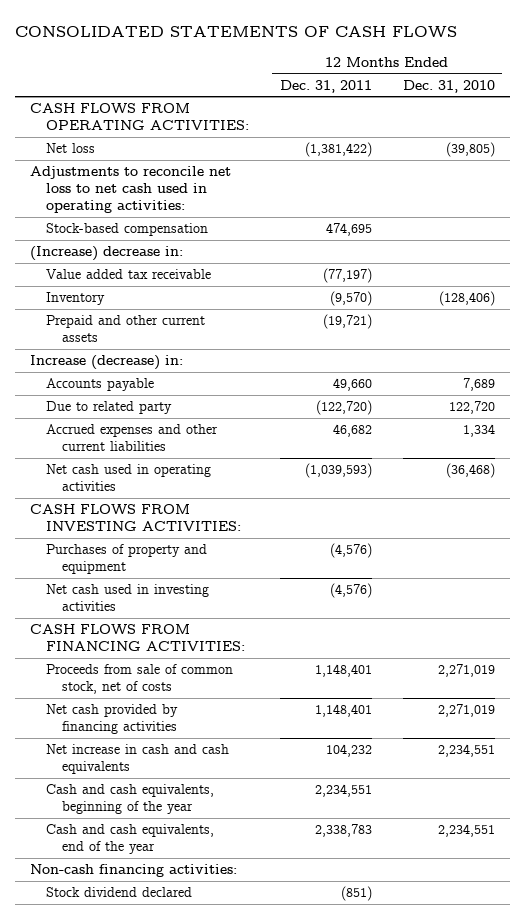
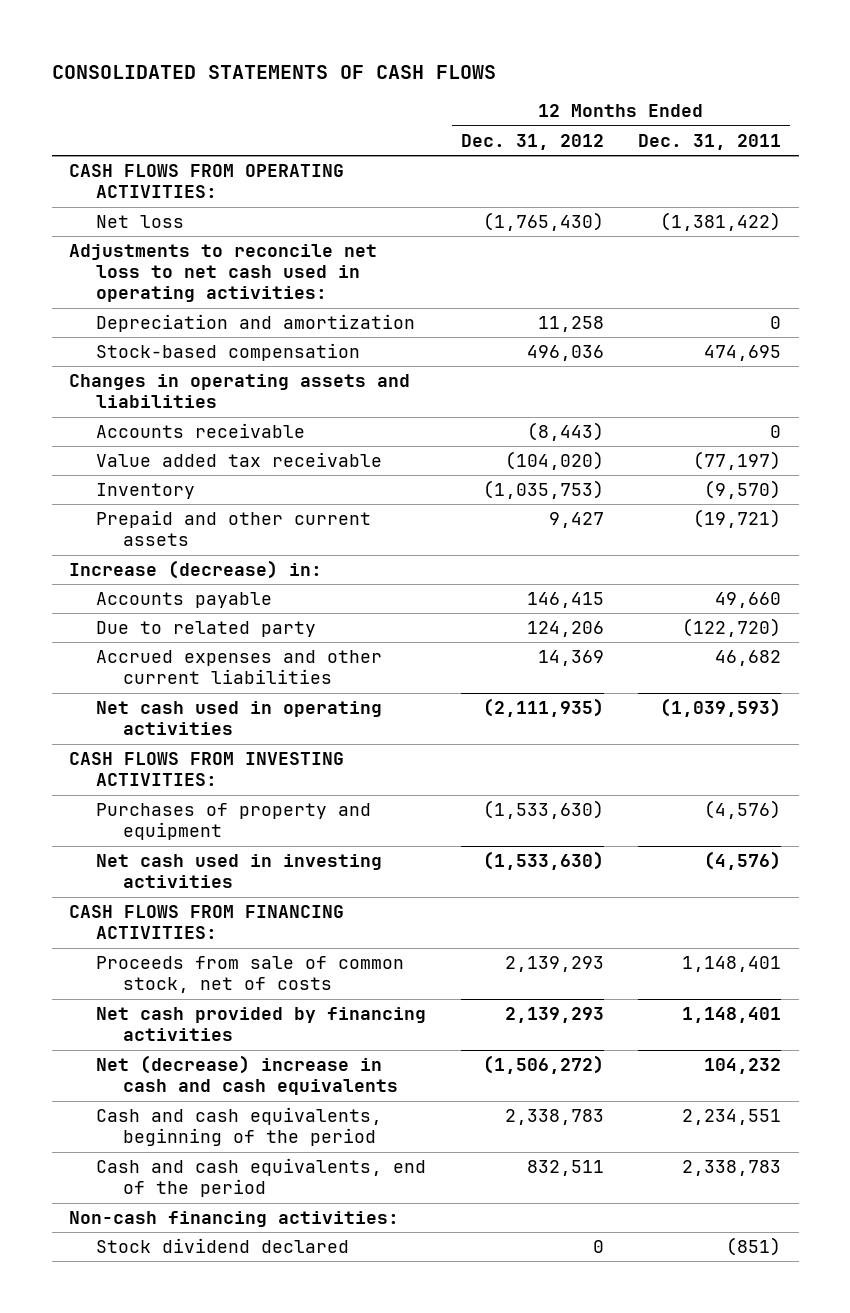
- | 12 Months Ended Dec. 31, 2011 | 12 Months Ended Dec. 31, 2010
+ | 12 Months Ended Dec. 31, 2012 | 12 Months Ended Dec. 31, 2011
+ Depreciation and amortization | 11,258 | 0
- (Increase) decrease in:
+ Changes in operating assets and liabilities
+ Accounts receivable | (8,443) | 0
- Net increase in cash and cash equivalents | 104,232 | 2,234,551
- Cash and cash equivalents, beginning of the year | 2,234,551 |
- Cash and cash equivalents, end of the year | 2,338,783 | 2,234,551
+ Net (decrease) increase in cash and cash equivalents | (1,506,272) | 104,232
+ Cash and cash equivalents, beginning of the period | 2,338,783 | 2,234,551
+ Cash and cash equivalents, end of the period | 832,511 | 2,338,783

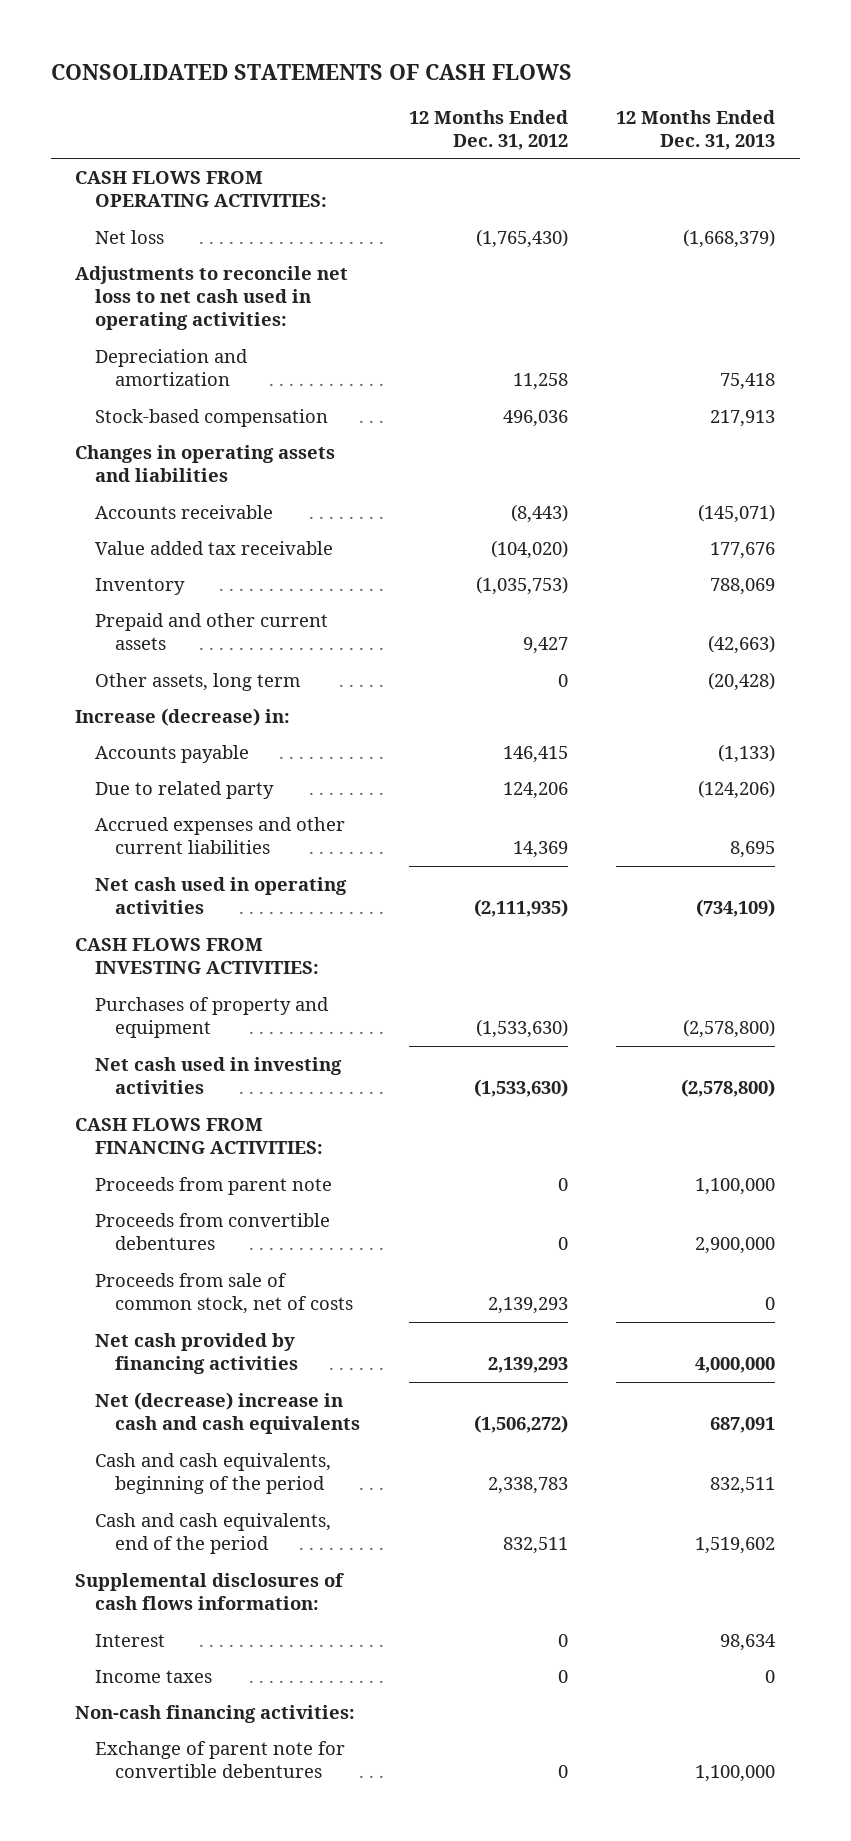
- | 12 Months Ended Dec. 31, 2012 | 12 Months Ended Dec. 31, 2011
+ | 12 Months Ended Dec. 31, 2012 | 12 Months Ended Dec. 31, 2013
+ Other assets, long term | 0 | (20,428)
+ Proceeds from parent note | 0 | 1,100,000
+ Proceeds from convertible debentures | 0 | 2,900,000
+ Supplemental disclosures of cash flows information:
+ Interest | 0 | 98,634
+ Income taxes | 0 | 0
- Stock dividend declared | 0 | (851)
+ Exchange of parent note for convertible debentures | 0 | 1,100,000

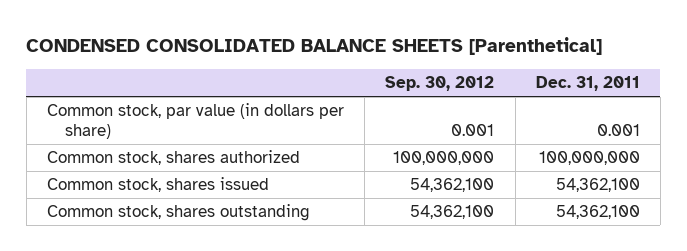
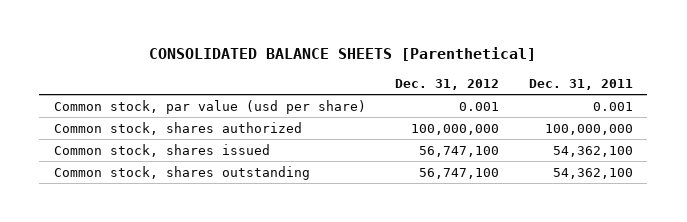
- CONDENSED CONSOLIDATED BALANCE SHEETS [Parenthetical]
+ CONSOLIDATED BALANCE SHEETS [Parenthetical]
- | Sep. 30, 2012 | Dec. 31, 2011
+ | Dec. 31, 2012 | Dec. 31, 2011
- Common stock, par value (in dollars per share) | 0.001 | 0.001
+ Common stock, par value (usd per share) | 0.001 | 0.001

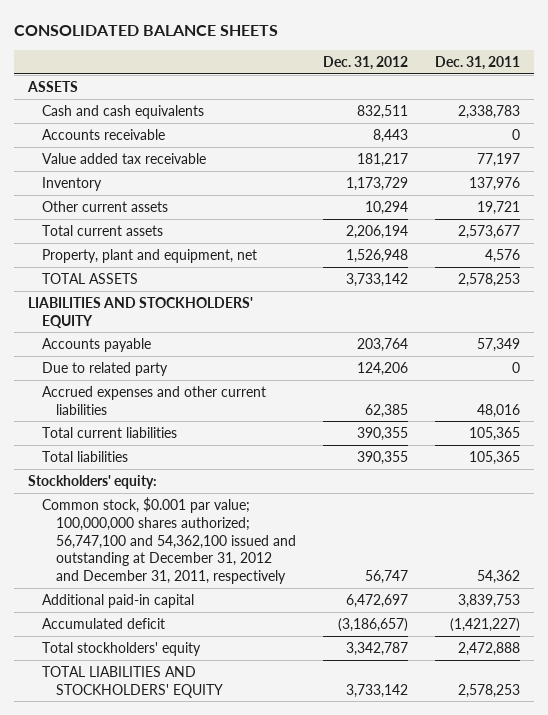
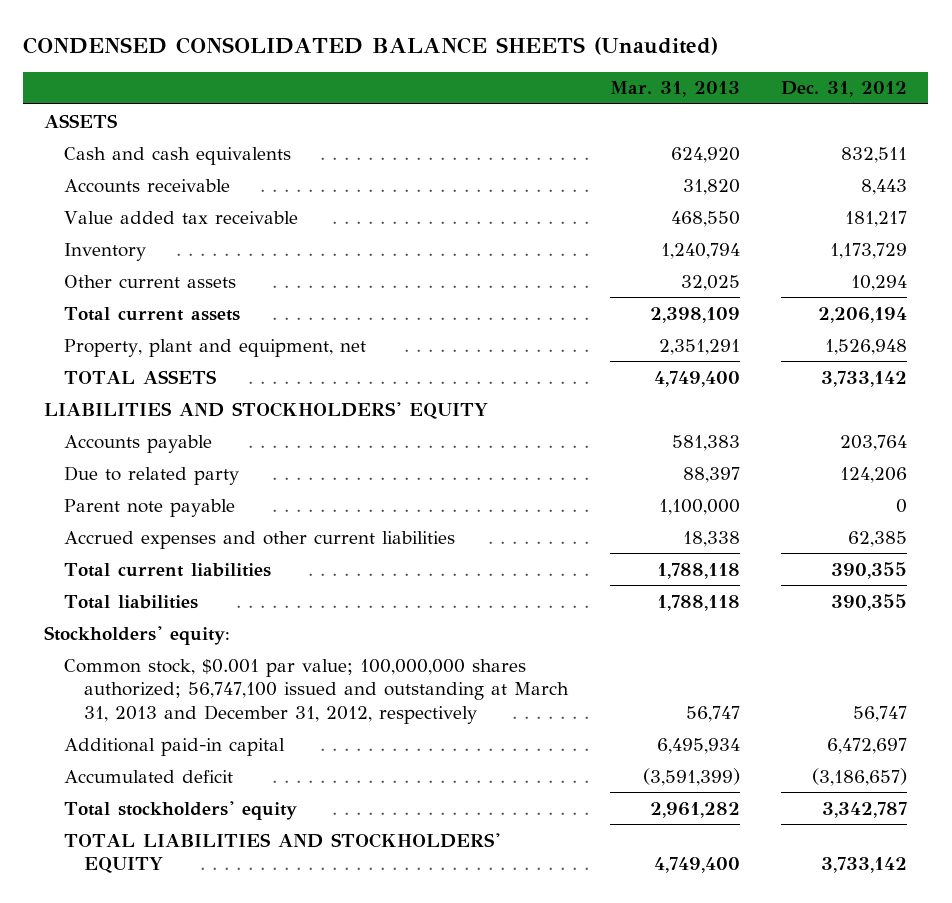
- CONSOLIDATED BALANCE SHEETS
+ CONDENSED CONSOLIDATED BALANCE SHEETS (Unaudited)
- | Dec. 31, 2012 | Dec. 31, 2011
+ | Mar. 31, 2013 | Dec. 31, 2012
+ Parent note payable | 1,100,000 | 0
- Common stock, $0.001 par value; 100,000,000 shares authorized; 56,747,100 and 54,362,100 issued and outstanding at December 31, 2012 and December 31, 2011, respectively | 56,747 | 54,362
+ Common stock, $0.001 par value; 100,000,000 shares authorized; 56,747,100 issued and outstanding at March 31, 2013 and December 31, 2012, respectively | 56,747 | 56,747

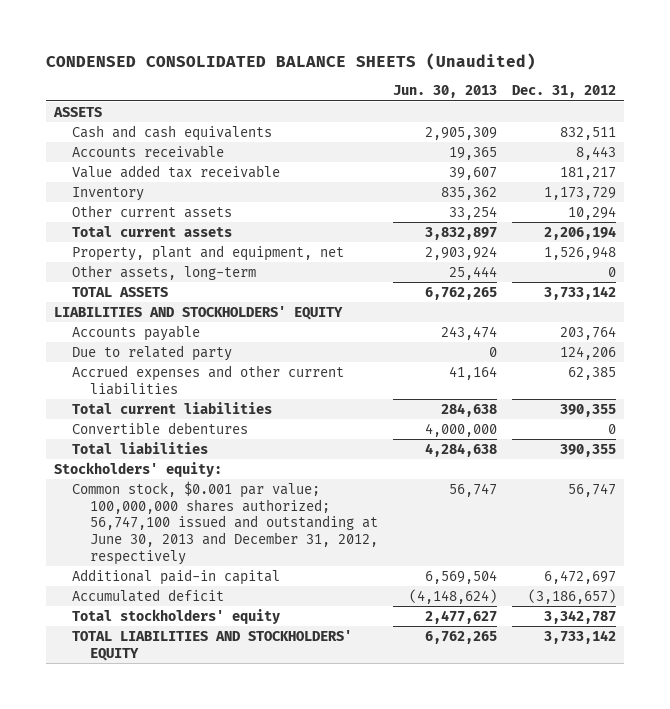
- | Mar. 31, 2013 | Dec. 31, 2012
+ | Jun. 30, 2013 | Dec. 31, 2012
+ Other assets, long-term | 25,444 | 0
- Parent note payable | 1,100,000 | 0
+ Convertible debentures | 4,000,000 | 0
- Common stock, $0.001 par value; 100,000,000 shares authorized; 56,747,100 issued and outstanding at March 31, 2013 and December 31, 2012, respectively | 56,747 | 56,747
+ Common stock, $0.001 par value; 100,000,000 shares authorized; 56,747,100 issued and outstanding at June 30, 2013 and December 31, 2012, respectively | 56,747 | 56,747

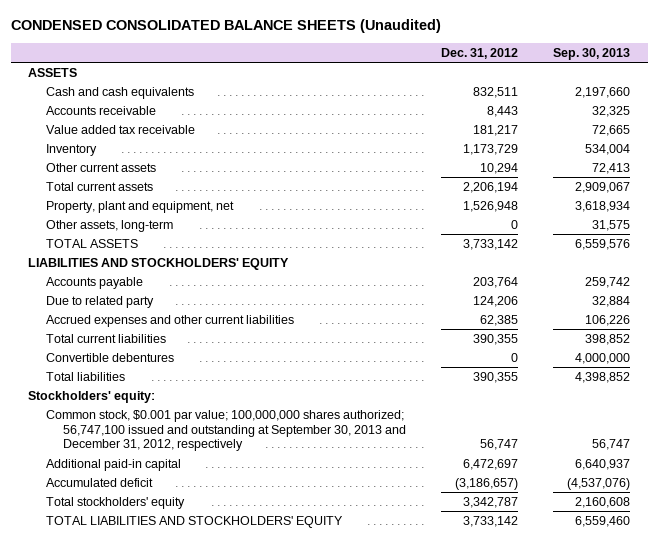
- | Jun. 30, 2013 | Dec. 31, 2012
+ | Dec. 31, 2012 | Sep. 30, 2013
- Common stock, $0.001 par value; 100,000,000 shares authorized; 56,747,100 issued and outstanding at June 30, 2013 and December 31, 2012, respectively | 56,747 | 56,747
+ Common stock, $0.001 par value; 100,000,000 shares authorized; 56,747,100 issued and outstanding at September 30, 2013 and December 31, 2012, respectively | 56,747 | 56,747

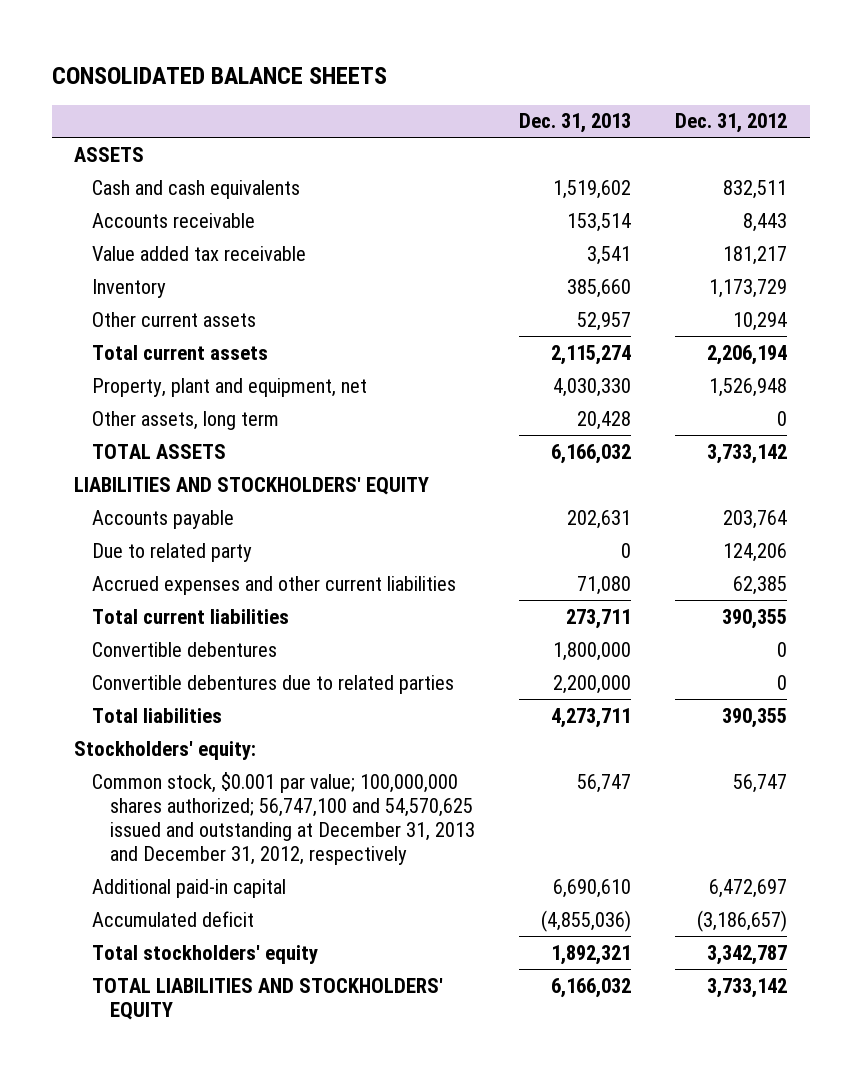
- CONDENSED CONSOLIDATED BALANCE SHEETS (Unaudited)
+ CONSOLIDATED BALANCE SHEETS
- | Dec. 31, 2012 | Sep. 30, 2013
+ | Dec. 31, 2013 | Dec. 31, 2012
- Other assets, long-term | 0 | 31,575
+ Other assets, long term | 20,428 | 0
+ Convertible debentures due to related parties | 2,200,000 | 0
- Common stock, $0.001 par value; 100,000,000 shares authorized; 56,747,100 issued and outstanding at September 30, 2013 and December 31, 2012, respectively | 56,747 | 56,747
+ Common stock, $0.001 par value; 100,000,000 shares authorized; 56,747,100 and 54,570,625 issued and outstanding at December 31, 2013 and December 31, 2012, respectively | 56,747 | 56,747

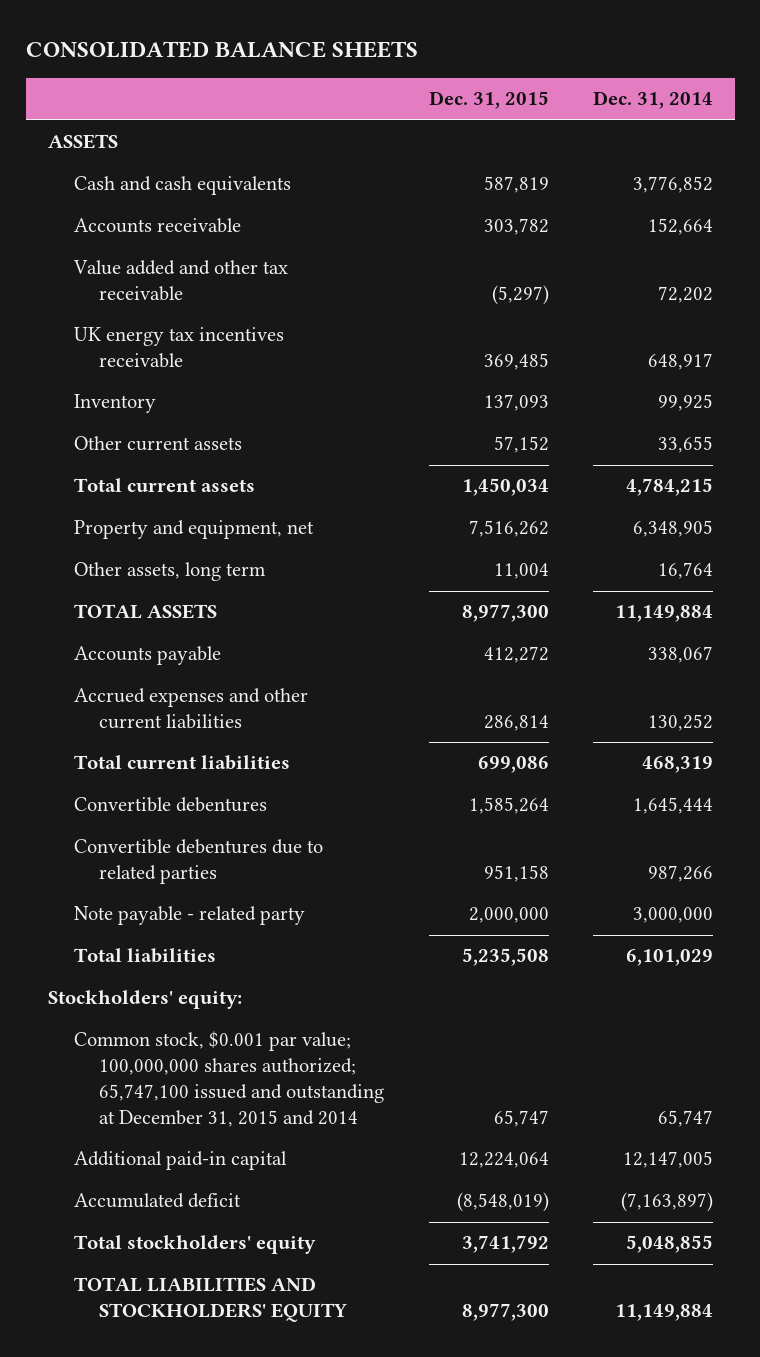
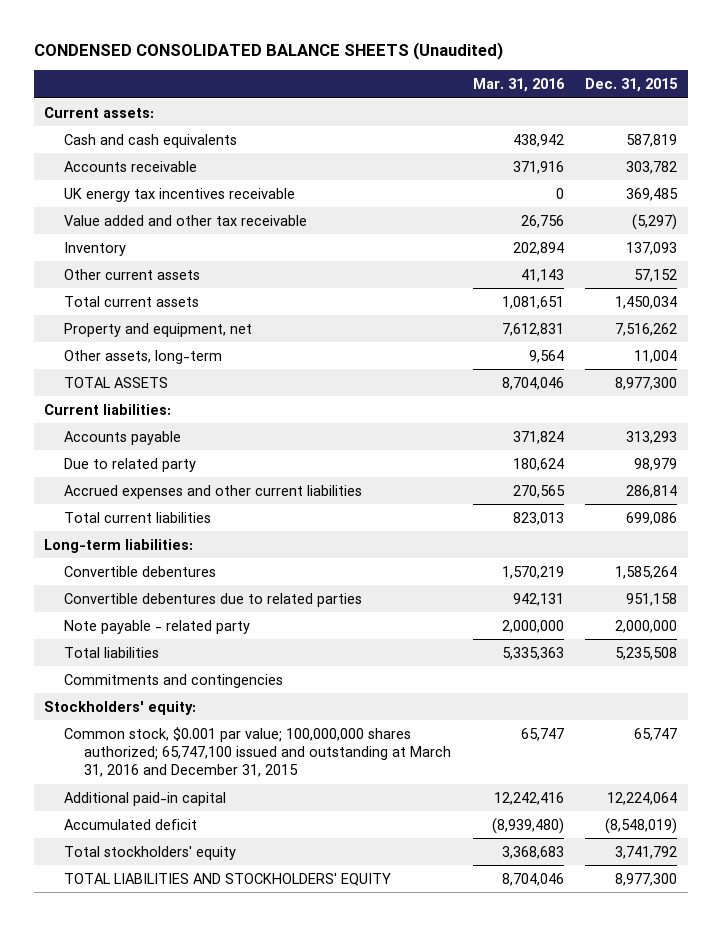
- CONSOLIDATED BALANCE SHEETS
+ CONDENSED CONSOLIDATED BALANCE SHEETS (Unaudited)
- | Dec. 31, 2015 | Dec. 31, 2014
+ | Mar. 31, 2016 | Dec. 31, 2015
- ASSETS
+ Current assets:
moved down: Value added and other tax receivable | 26,756 | (5,297)
- Other assets, long term | 11,004 | 16,764
+ Other assets, long-term | 9,564 | 11,004
- Accounts payable | 412,272 | 338,067
+ Current liabilities:
+ Accounts payable | 371,824 | 313,293
+ Due to related party | 180,624 | 98,979
+ Long-term liabilities:
+ Commitments and contingencies
- Common stock, $0.001 par value; 100,000,000 shares authorized; 65,747,100 issued and outstanding at December 31, 2015 and 2014 | 65,747 | 65,747
+ Common stock, $0.001 par value; 100,000,000 shares authorized; 65,747,100 issued and outstanding at March 31, 2016 and December 31, 2015 | 65,747 | 65,747

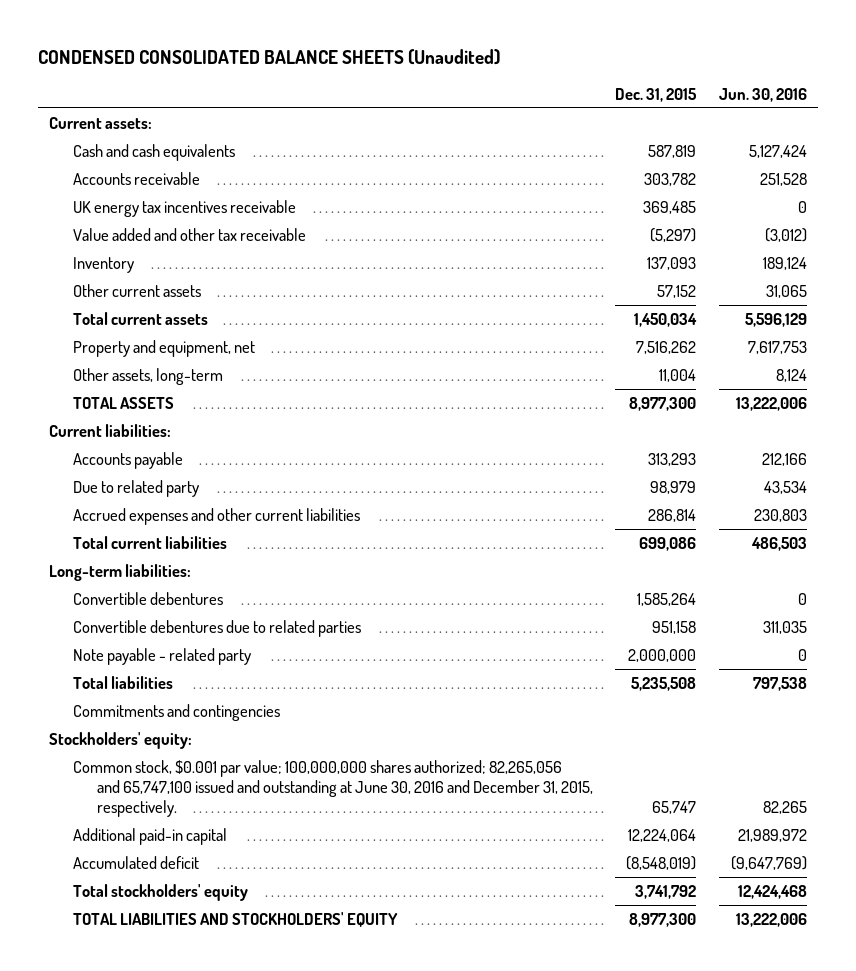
- | Mar. 31, 2016 | Dec. 31, 2015
+ | Dec. 31, 2015 | Jun. 30, 2016
- Common stock, $0.001 par value; 100,000,000 shares authorized; 65,747,100 issued and outstanding at March 31, 2016 and December 31, 2015 | 65,747 | 65,747
+ Common stock, $0.001 par value; 100,000,000 shares authorized; 82,265,056 and 65,747,100 issued and outstanding at June 30, 2016 and December 31, 2015, respectively. | 65,747 | 82,265

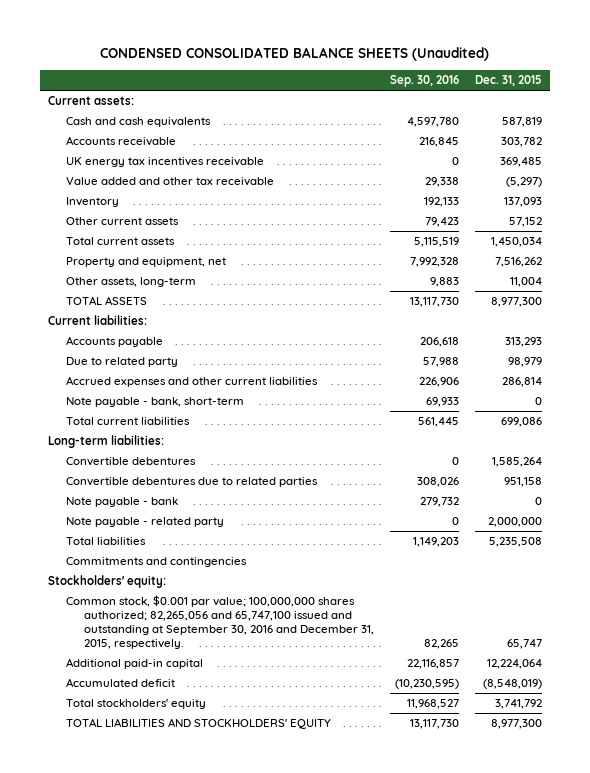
- | Dec. 31, 2015 | Jun. 30, 2016
+ | Sep. 30, 2016 | Dec. 31, 2015
+ Note payable - bank, short-term | 69,933 | 0
+ Note payable - bank | 279,732 | 0
- Common stock, $0.001 par value; 100,000,000 shares authorized; 82,265,056 and 65,747,100 issued and outstanding at June 30, 2016 and December 31, 2015, respectively. | 65,747 | 82,265
+ Common stock, $0.001 par value; 100,000,000 shares authorized; 82,265,056 and 65,747,100 issued and outstanding at September 30, 2016 and December 31, 2015, respectively. | 82,265 | 65,747

